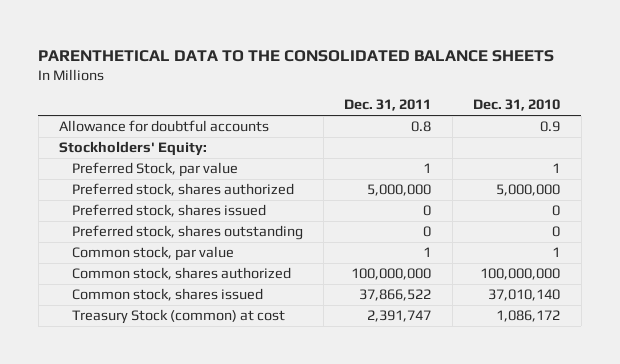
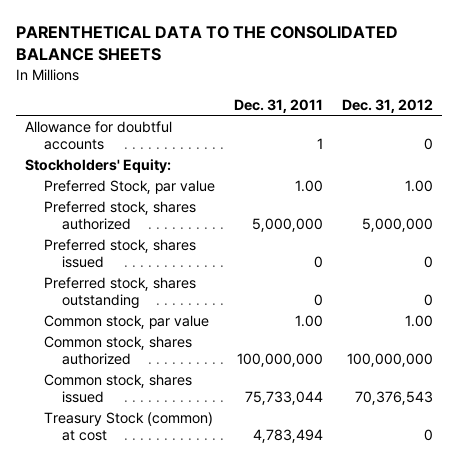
- | Dec. 31, 2011 | Dec. 31, 2010
+ | Dec. 31, 2011 | Dec. 31, 2012
- Allowance for doubtful accounts | 0.8 | 0.9
+ Allowance for doubtful accounts | 1 | 0
- Preferred Stock, par value | 1 | 1
+ Preferred Stock, par value | 1.00 | 1.00
- Common stock, par value | 1 | 1
+ Common stock, par value | 1.00 | 1.00
- Common stock, shares issued | 37,866,522 | 37,010,140
- Treasury Stock (common) at cost | 2,391,747 | 1,086,172
+ Common stock, shares issued | 75,733,044 | 70,376,543
+ Treasury Stock (common) at cost | 4,783,494 | 0

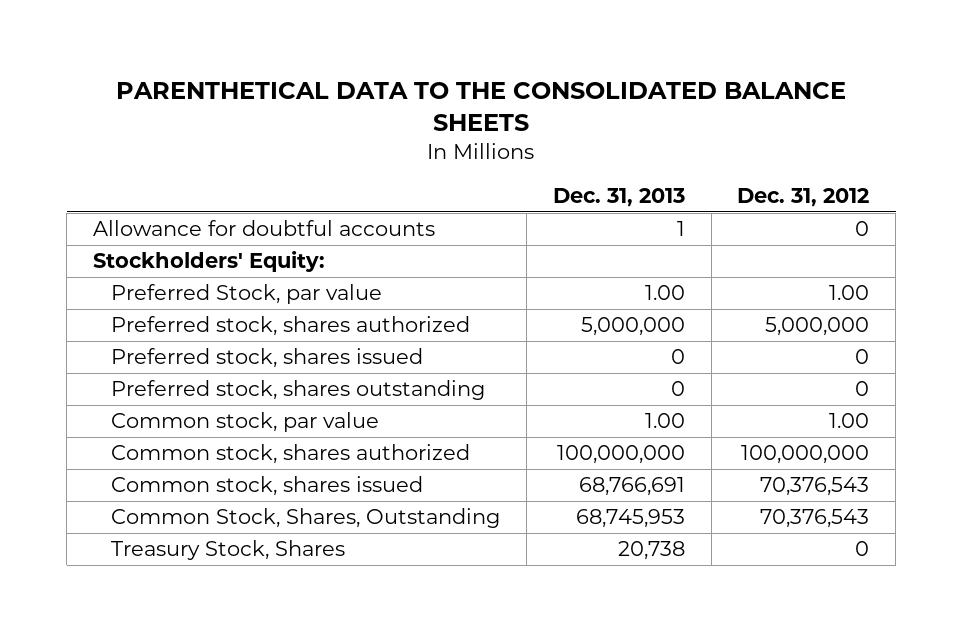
- | Dec. 31, 2011 | Dec. 31, 2012
+ | Dec. 31, 2013 | Dec. 31, 2012
- Treasury Stock (common) at cost | 4,783,494 | 0
+ Common Stock, Shares, Outstanding | 68,745,953 | 70,376,543
+ Treasury Stock, Shares | 20,738 | 0

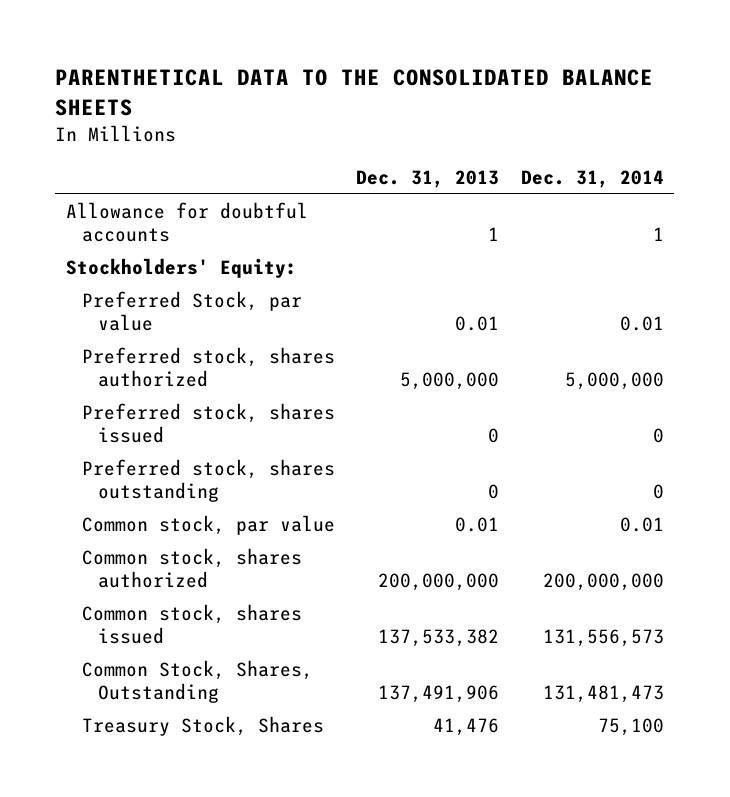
- | Dec. 31, 2013 | Dec. 31, 2012
+ | Dec. 31, 2013 | Dec. 31, 2014
- Preferred Stock, par value | 1.00 | 1.00
+ Preferred Stock, par value | 0.01 | 0.01
- Common stock, par value | 1.00 | 1.00
- Common stock, shares authorized | 100,000,000 | 100,000,000
- Common stock, shares issued | 68,766,691 | 70,376,543
- Common Stock, Shares, Outstanding | 68,745,953 | 70,376,543
- Treasury Stock, Shares | 20,738 | 0
+ Common stock, par value | 0.01 | 0.01
+ Common stock, shares authorized | 200,000,000 | 200,000,000
+ Common stock, shares issued | 137,533,382 | 131,556,573
+ Common Stock, Shares, Outstanding | 137,491,906 | 131,481,473
+ Treasury Stock, Shares | 41,476 | 75,100

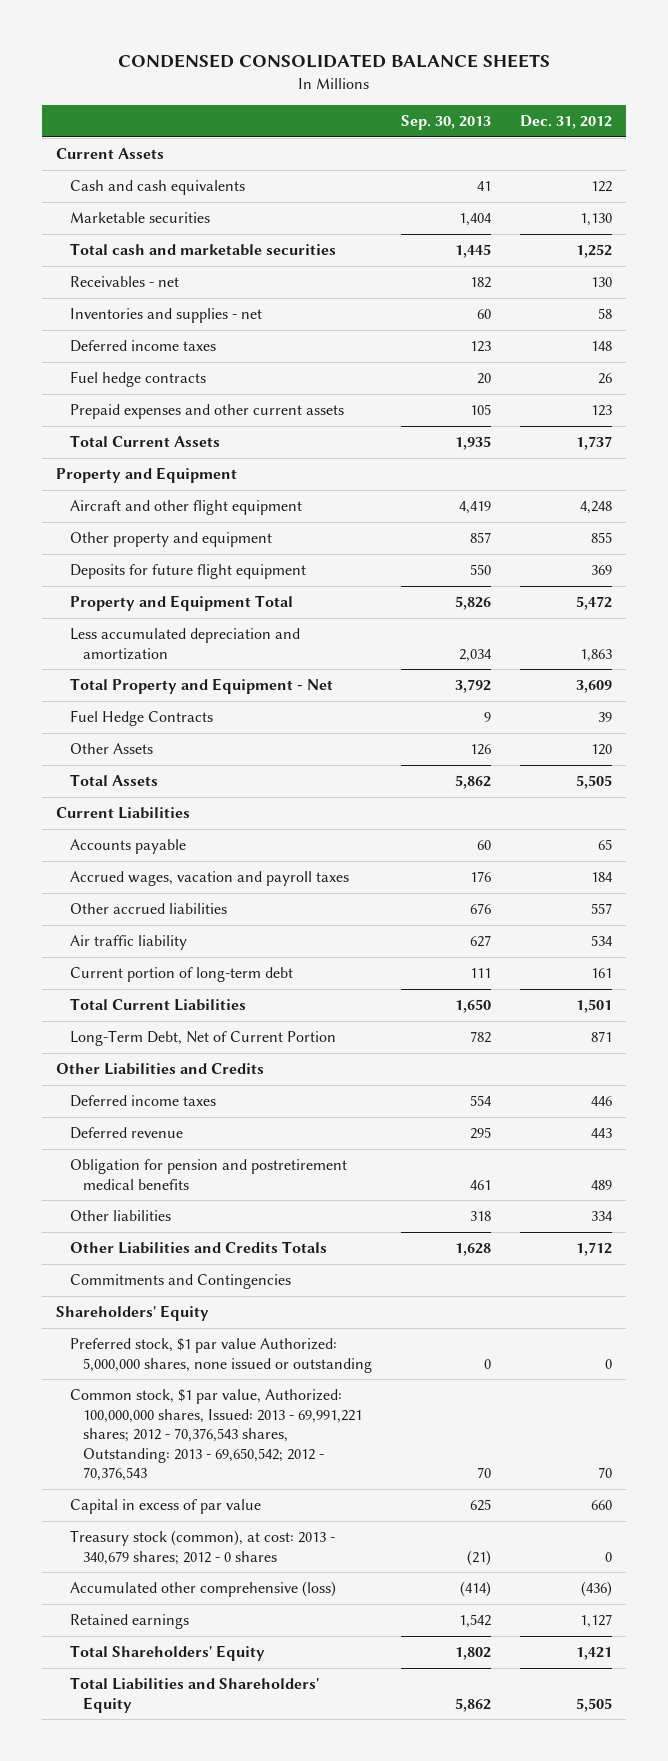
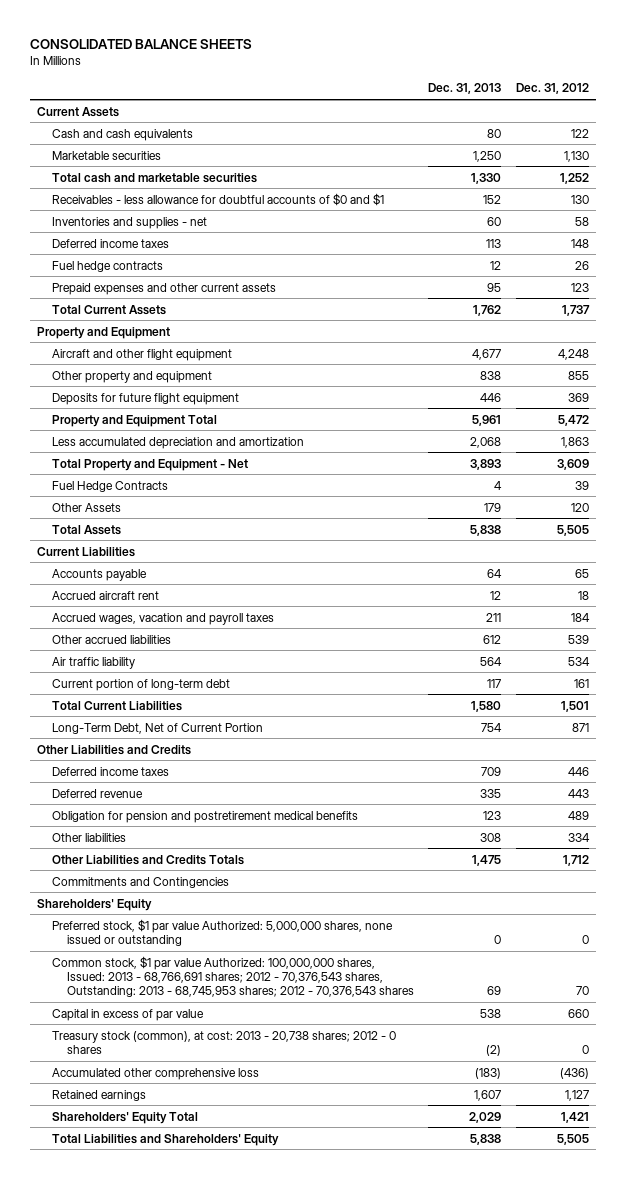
- CONDENSED CONSOLIDATED BALANCE SHEETS
+ CONSOLIDATED BALANCE SHEETS
- | Sep. 30, 2013 | Dec. 31, 2012
+ | Dec. 31, 2013 | Dec. 31, 2012
- Receivables - net | 182 | 130
+ Receivables - less allowance for doubtful accounts of $0 and $1 | 152 | 130
+ Accrued aircraft rent | 12 | 18
- Other accrued liabilities | 676 | 557
+ Other accrued liabilities | 612 | 539
- Common stock, $1 par value, Authorized: 100,000,000 shares, Issued: 2013 - 69,991,221 shares; 2012 - 70,376,543 shares, Outstanding: 2013 - 69,650,542; 2012 - 70,376,543 | 70 | 70
+ Common stock, $1 par value Authorized: 100,000,000 shares, Issued: 2013 - 68,766,691 shares; 2012 - 70,376,543 shares, Outstanding: 2013 - 68,745,953 shares; 2012 - 70,376,543 shares | 69 | 70
- Treasury stock (common), at cost: 2013 - 340,679 shares; 2012 - 0 shares | (21) | 0
- Accumulated other comprehensive (loss) | (414) | (436)
+ Treasury stock (common), at cost: 2013 - 20,738 shares; 2012 - 0 shares | (2) | 0
+ Accumulated other comprehensive loss | (183) | (436)
- Total Shareholders' Equity | 1,802 | 1,421
+ Shareholders' Equity Total | 2,029 | 1,421

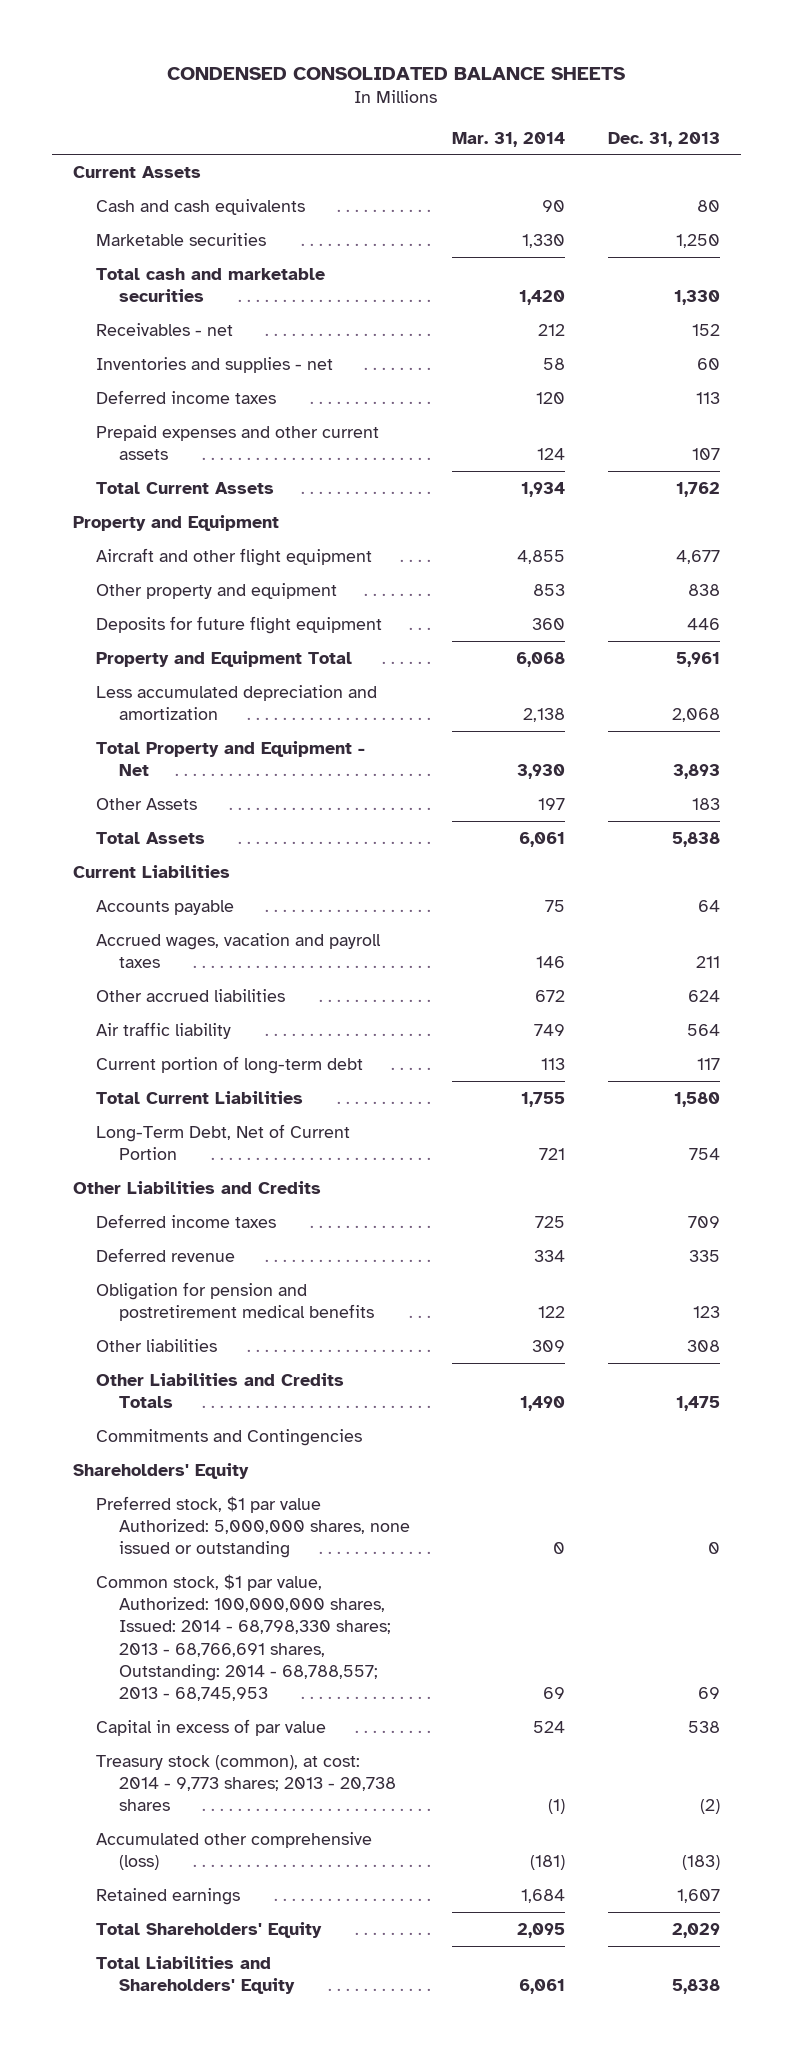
- CONSOLIDATED BALANCE SHEETS
+ CONDENSED CONSOLIDATED BALANCE SHEETS
- | Dec. 31, 2013 | Dec. 31, 2012
+ | Mar. 31, 2014 | Dec. 31, 2013
- Receivables - less allowance for doubtful accounts of $0 and $1 | 152 | 130
+ Receivables - net | 212 | 152
- Fuel hedge contracts | 12 | 26
- Prepaid expenses and other current assets | 95 | 123
+ Prepaid expenses and other current assets | 124 | 107
- Fuel Hedge Contracts | 4 | 39
- Other Assets | 179 | 120
+ Other Assets | 197 | 183
- Accrued aircraft rent | 12 | 18
- Other accrued liabilities | 612 | 539
+ Other accrued liabilities | 672 | 624
- Common stock, $1 par value Authorized: 100,000,000 shares, Issued: 2013 - 68,766,691 shares; 2012 - 70,376,543 shares, Outstanding: 2013 - 68,745,953 shares; 2012 - 70,376,543 shares | 69 | 70
+ Common stock, $1 par value, Authorized: 100,000,000 shares, Issued: 2014 - 68,798,330 shares; 2013 - 68,766,691 shares, Outstanding: 2014 - 68,788,557; 2013 - 68,745,953 | 69 | 69
- Treasury stock (common), at cost: 2013 - 20,738 shares; 2012 - 0 shares | (2) | 0
- Accumulated other comprehensive loss | (183) | (436)
+ Treasury stock (common), at cost: 2014 - 9,773 shares; 2013 - 20,738 shares | (1) | (2)
+ Accumulated other comprehensive (loss) | (181) | (183)
- Shareholders' Equity Total | 2,029 | 1,421
+ Total Shareholders' Equity | 2,095 | 2,029

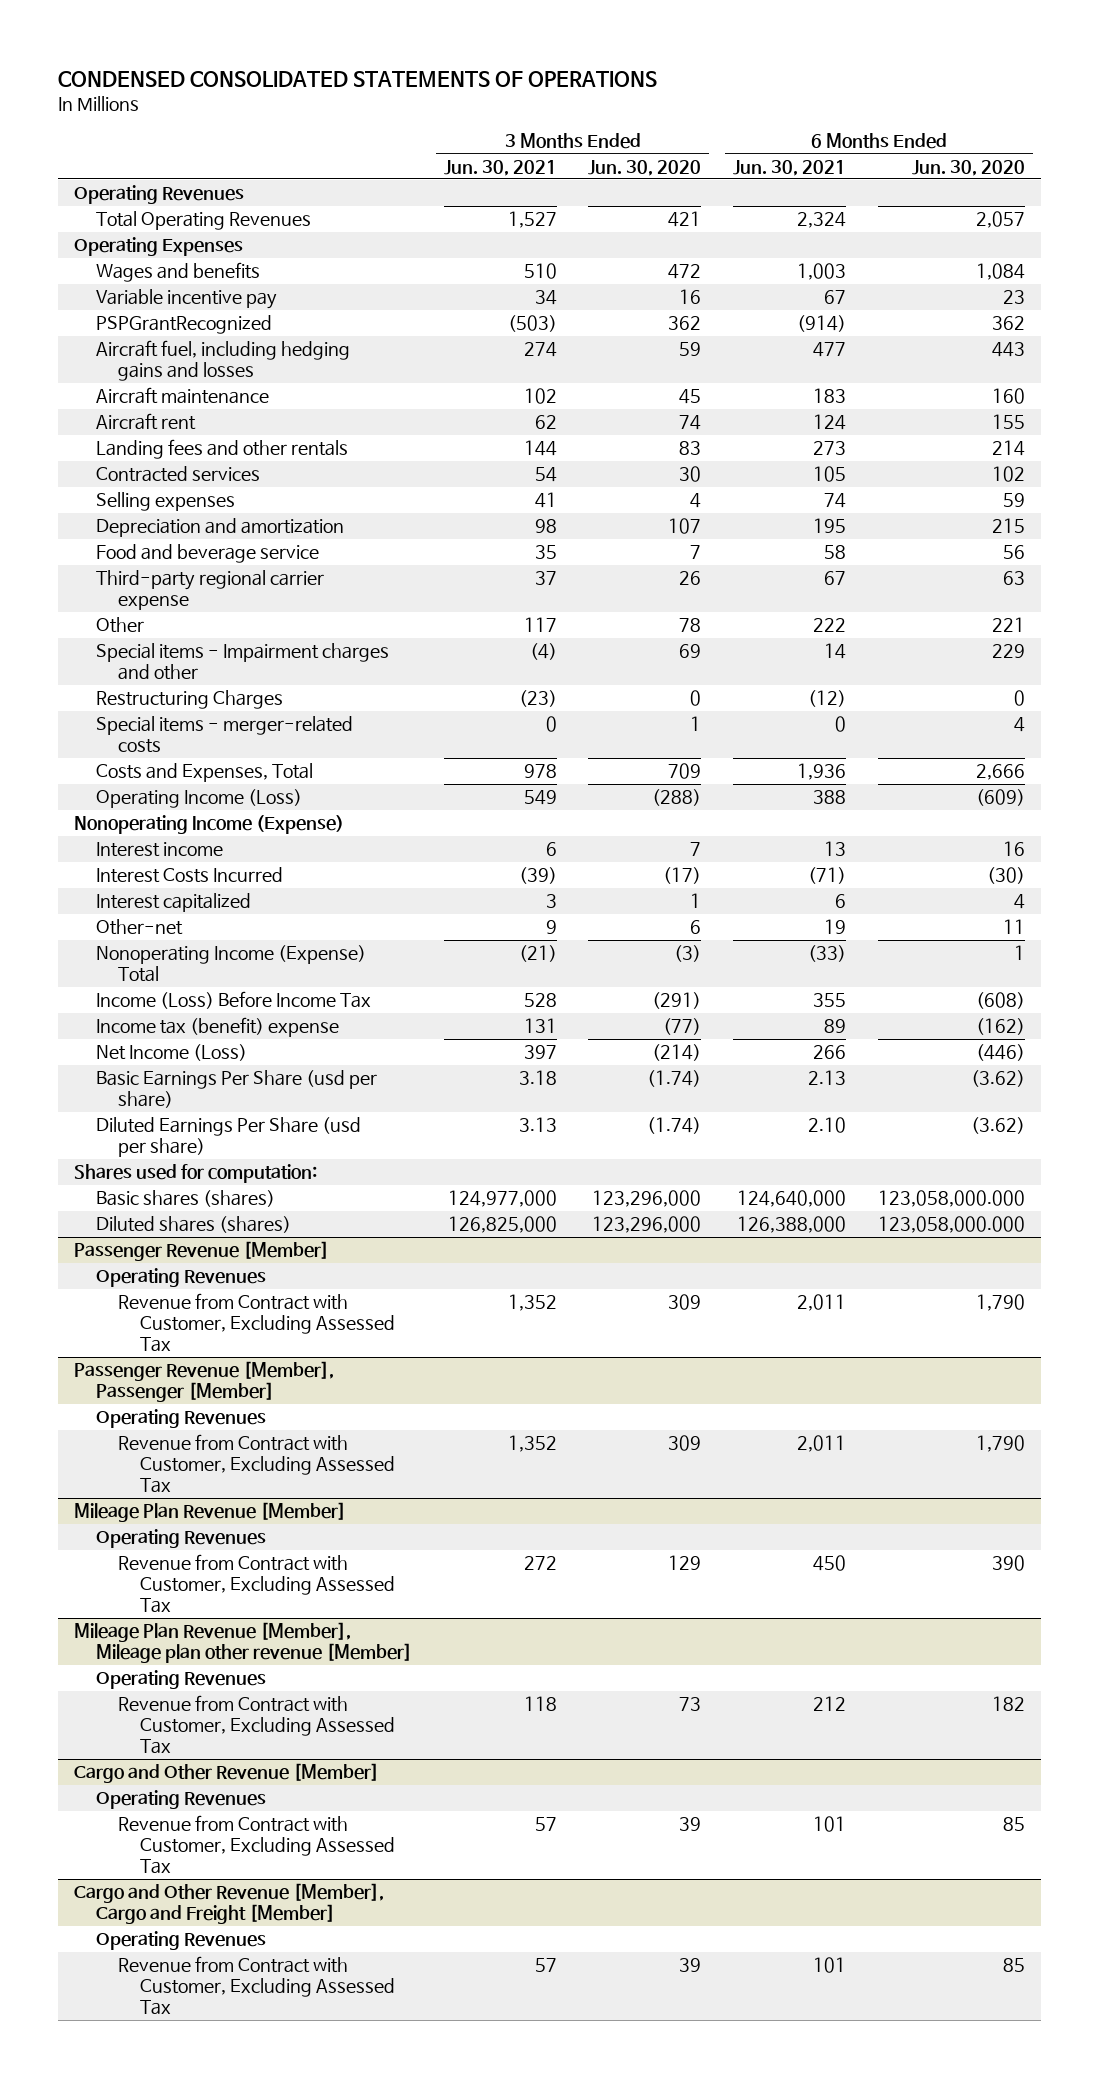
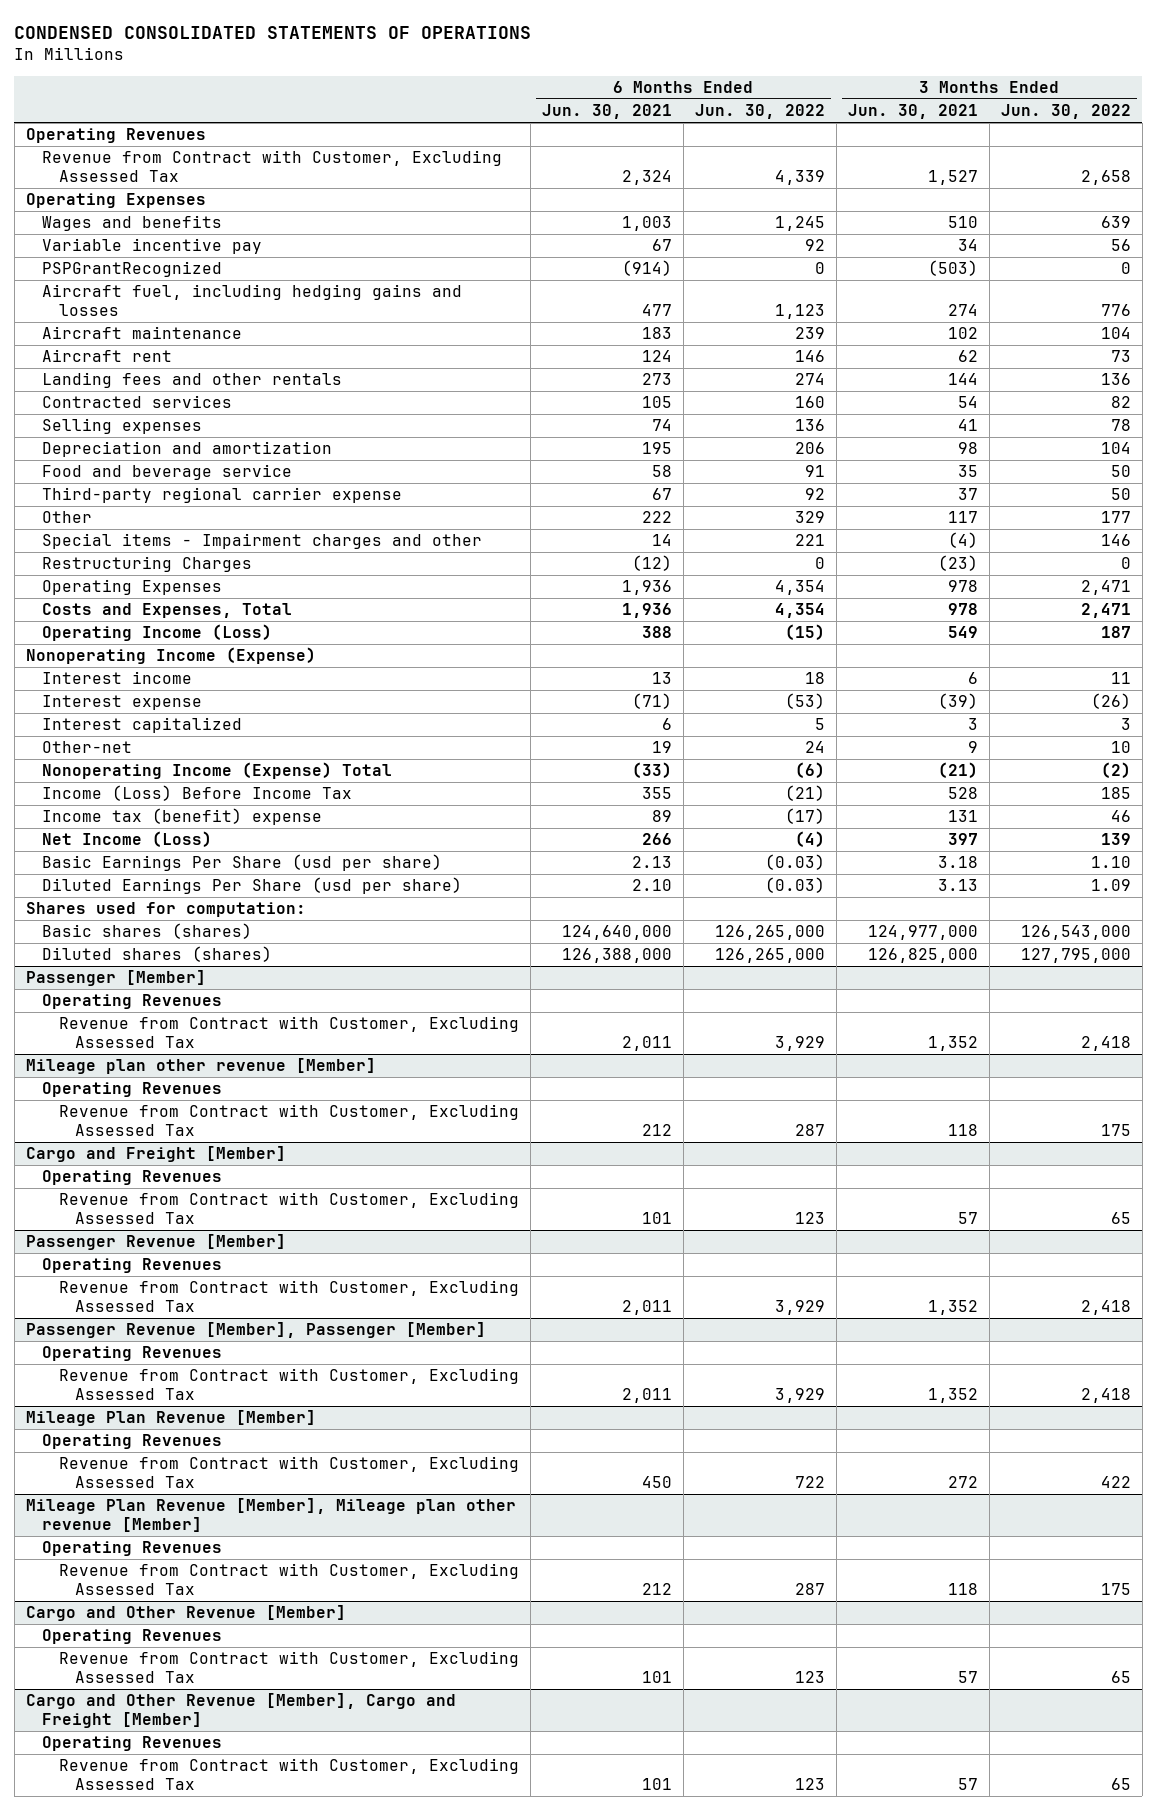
- | 3 Months Ended Jun. 30, 2021 | 3 Months Ended Jun. 30, 2020 | 6 Months Ended Jun. 30, 2021 | 6 Months Ended Jun. 30, 2020
+ | 6 Months Ended Jun. 30, 2021 | 6 Months Ended Jun. 30, 2022 | 3 Months Ended Jun. 30, 2021 | 3 Months Ended Jun. 30, 2022
- Total Operating Revenues | 1,527 | 421 | 2,324 | 2,057
+ Revenue from Contract with Customer, Excluding Assessed Tax | 2,324 | 4,339 | 1,527 | 2,658
- Special items - merger-related costs | 0 | 1 | 0 | 4
+ Operating Expenses | 1,936 | 4,354 | 978 | 2,471
- Interest Costs Incurred | (39) | (17) | (71) | (30)
+ Interest expense | (71) | (53) | (39) | (26)
+ Passenger [Member]
+ Operating Revenues
+ Revenue from Contract with Customer, Excluding Assessed Tax | 2,011 | 3,929 | 1,352 | 2,418
+ Mileage plan other revenue [Member]
+ Operating Revenues
+ Revenue from Contract with Customer, Excluding Assessed Tax | 212 | 287 | 118 | 175
+ Cargo and Freight [Member]
+ Operating Revenues
+ Revenue from Contract with Customer, Excluding Assessed Tax | 101 | 123 | 57 | 65

